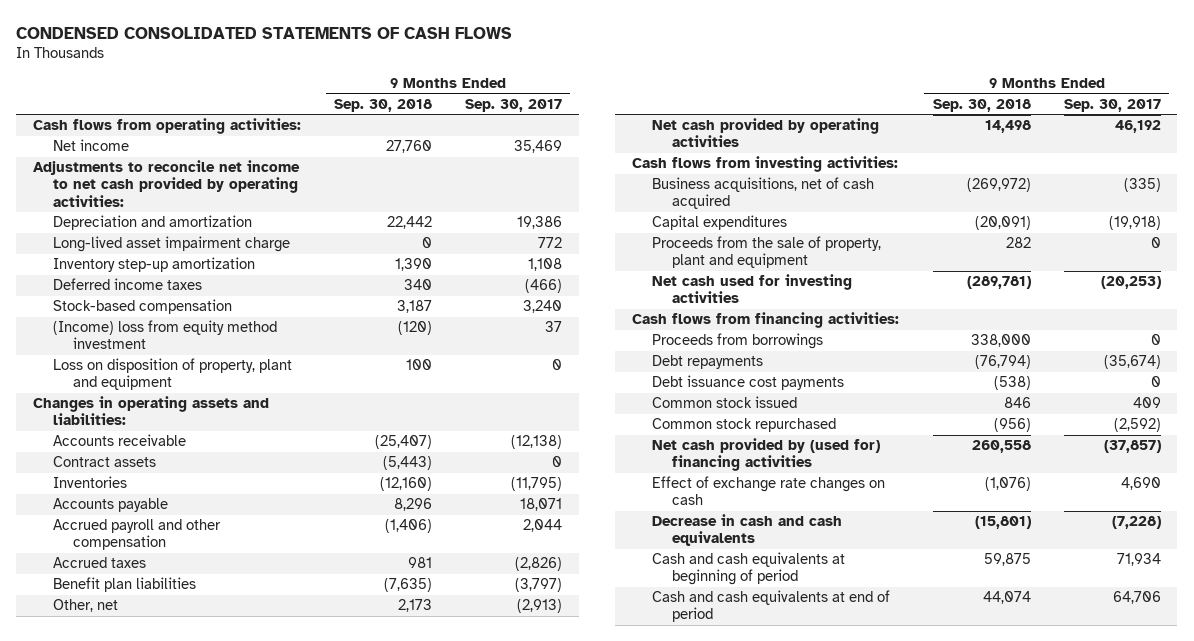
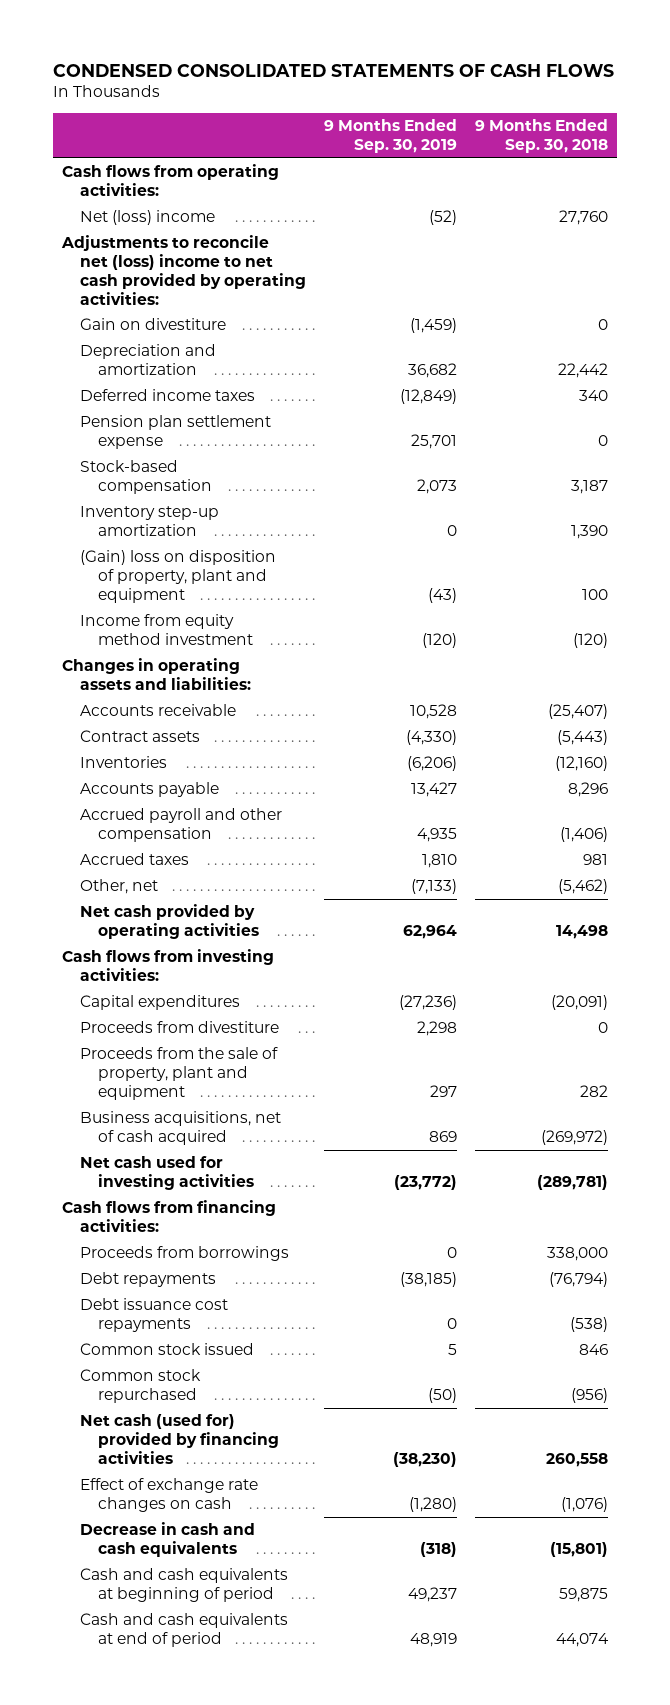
- | 9 Months Ended Sep. 30, 2018 | 9 Months Ended Sep. 30, 2017
+ | 9 Months Ended Sep. 30, 2019 | 9 Months Ended Sep. 30, 2018
- Net income | 27,760 | 35,469
- Adjustments to reconcile net income to net cash provided by operating activities:
+ Net (loss) income | (52) | 27,760
+ Adjustments to reconcile net (loss) income to net cash provided by operating activities:
+ Gain on divestiture | (1,459) | 0
- Long-lived asset impairment charge | 0 | 772
+ Pension plan settlement expense | 25,701 | 0
- (Income) loss from equity method investment | (120) | 37
- Loss on disposition of property, plant and equipment | 100 | 0
moved down: Inventory step-up amortization | 0 | 1,390
+ (Gain) loss on disposition of property, plant and equipment | (43) | 100
+ Income from equity method investment | (120) | (120)
- Benefit plan liabilities | (7,635) | (3,797)
- Other, net | 2,173 | (2,913)
+ Other, net | (7,133) | (5,462)
+ Proceeds from divestiture | 2,298 | 0
moved down: Business acquisitions, net of cash acquired | 869 | (269,972)
- Debt issuance cost payments | (538) | 0
+ Debt issuance cost repayments | 0 | (538)
- Net cash provided by (used for) financing activities | 260,558 | (37,857)
+ Net cash (used for) provided by financing activities | (38,230) | 260,558

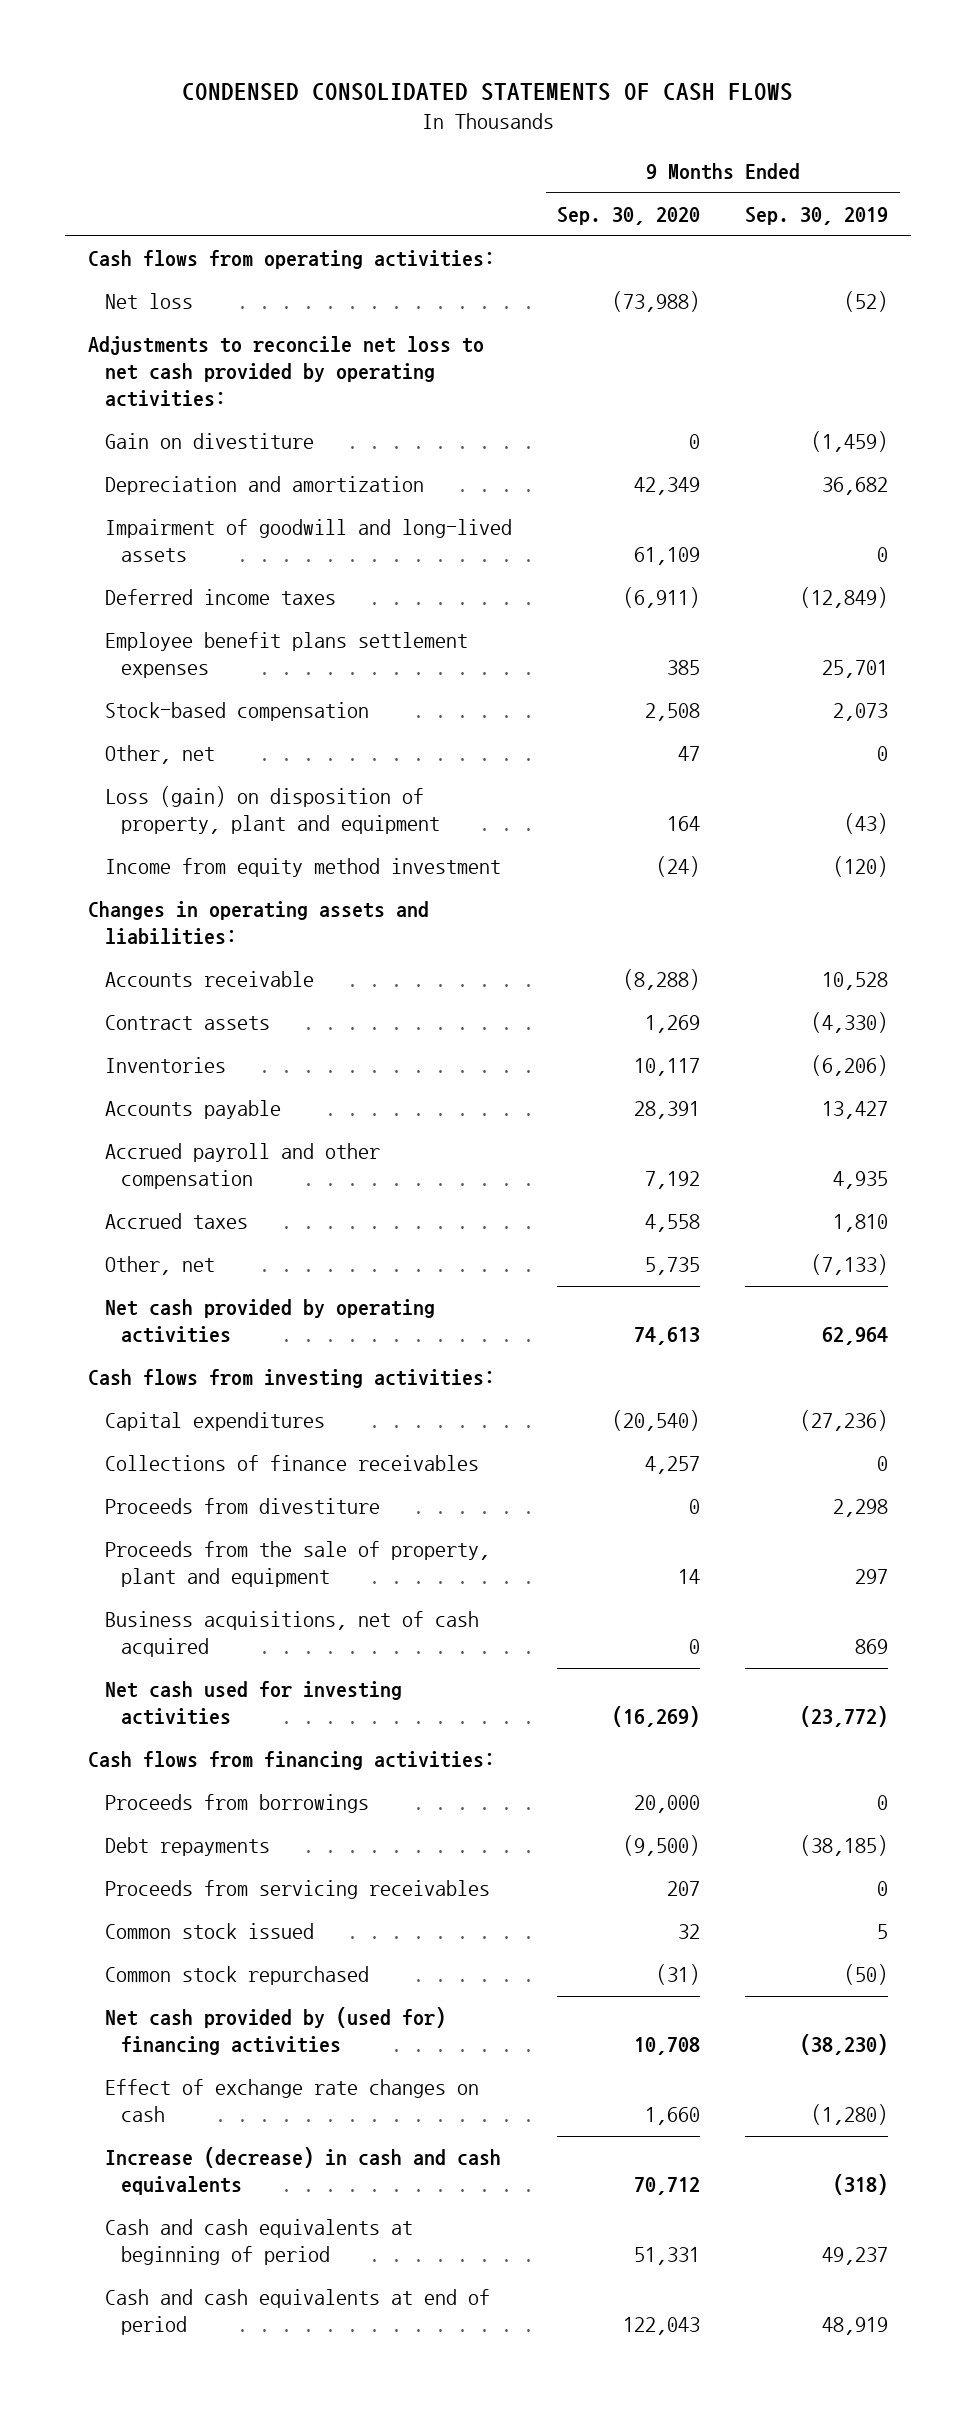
- | 9 Months Ended Sep. 30, 2019 | 9 Months Ended Sep. 30, 2018
+ | 9 Months Ended Sep. 30, 2020 | 9 Months Ended Sep. 30, 2019
- Net (loss) income | (52) | 27,760
- Adjustments to reconcile net (loss) income to net cash provided by operating activities:
+ Net loss | (73,988) | (52)
+ Adjustments to reconcile net loss to net cash provided by operating activities:
+ Impairment of goodwill and long-lived assets | 61,109 | 0
- Pension plan settlement expense | 25,701 | 0
+ Employee benefit plans settlement expenses | 385 | 25,701
- Inventory step-up amortization | 0 | 1,390
- (Gain) loss on disposition of property, plant and equipment | (43) | 100
+ Other, net | 47 | 0
+ Loss (gain) on disposition of property, plant and equipment | 164 | (43)
+ Collections of finance receivables | 4,257 | 0
- Debt issuance cost repayments | 0 | (538)
+ Proceeds from servicing receivables | 207 | 0
- Net cash (used for) provided by financing activities | (38,230) | 260,558
+ Net cash provided by (used for) financing activities | 10,708 | (38,230)
- Decrease in cash and cash equivalents | (318) | (15,801)
+ Increase (decrease) in cash and cash equivalents | 70,712 | (318)

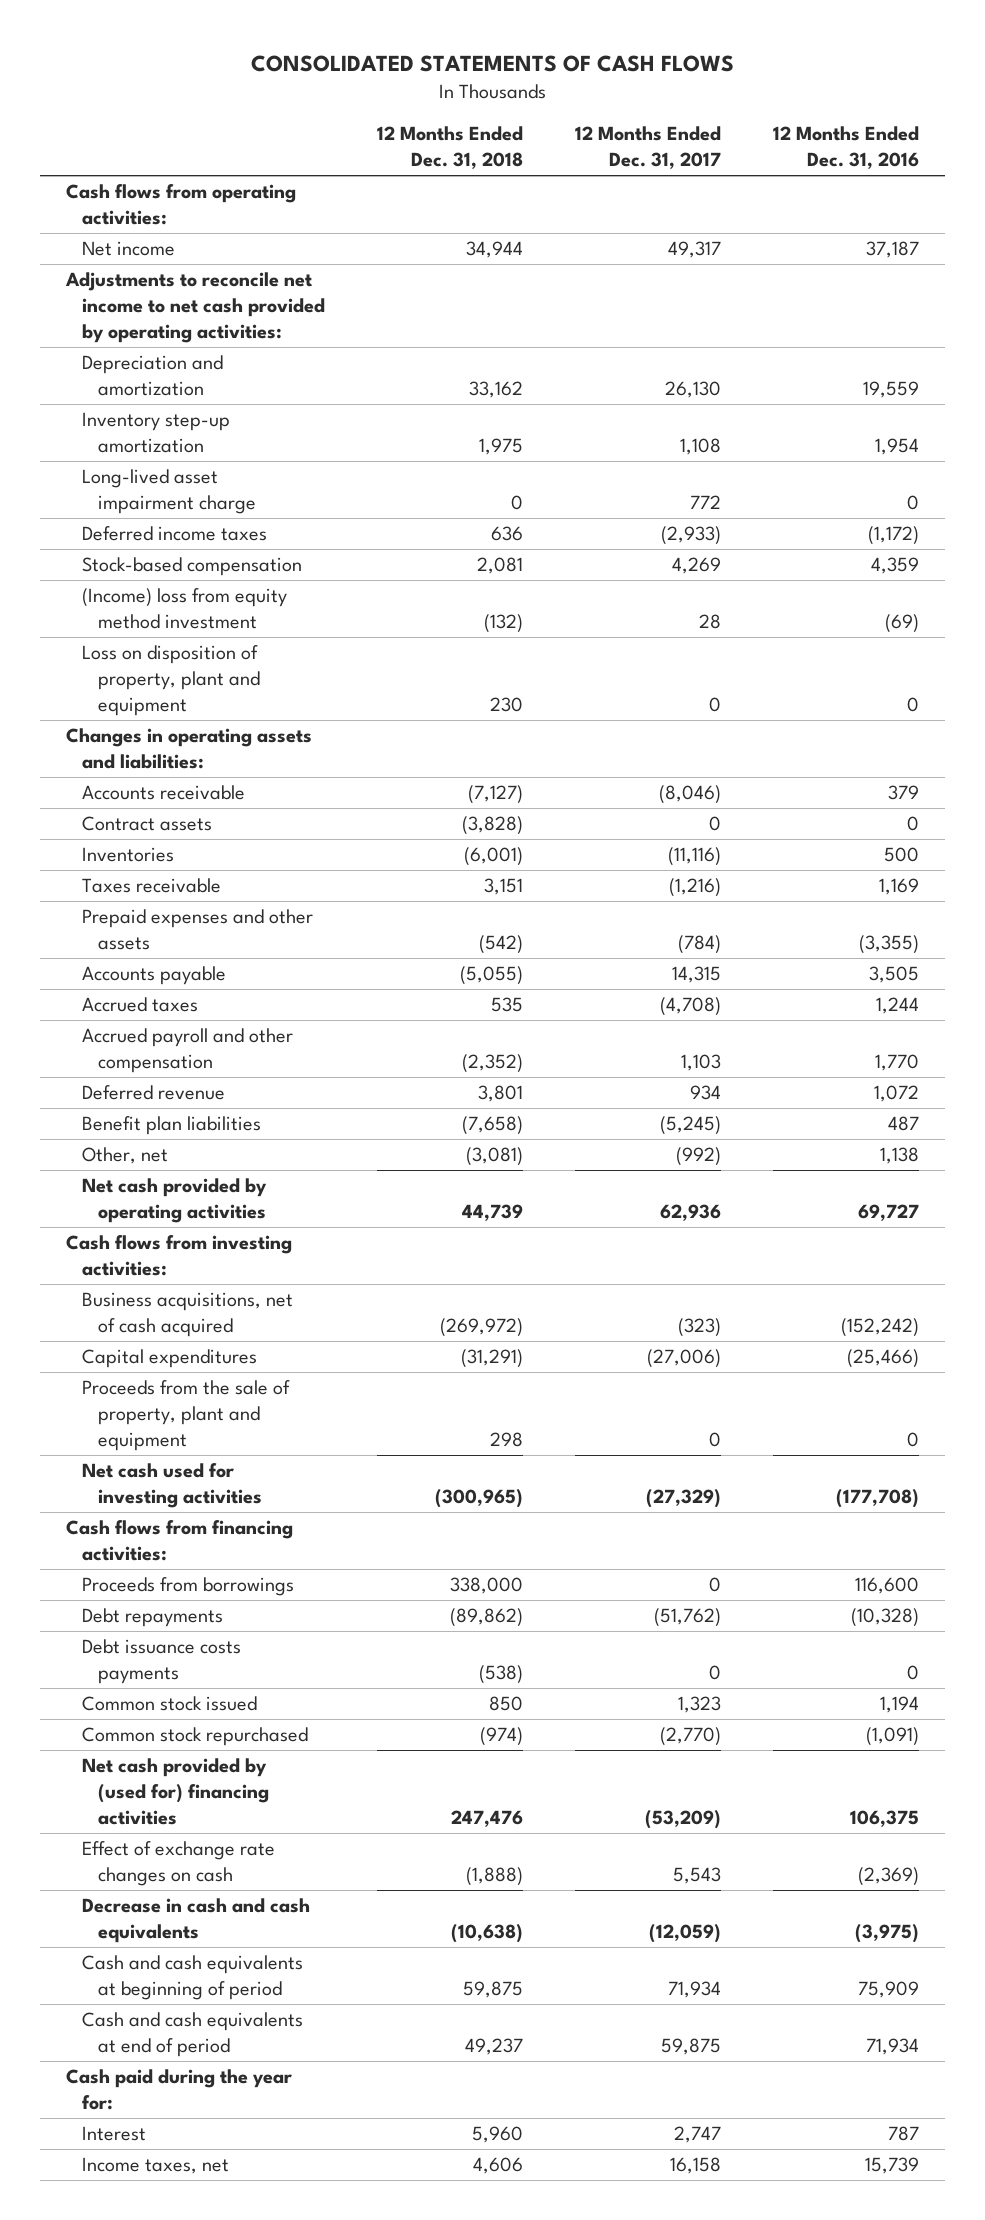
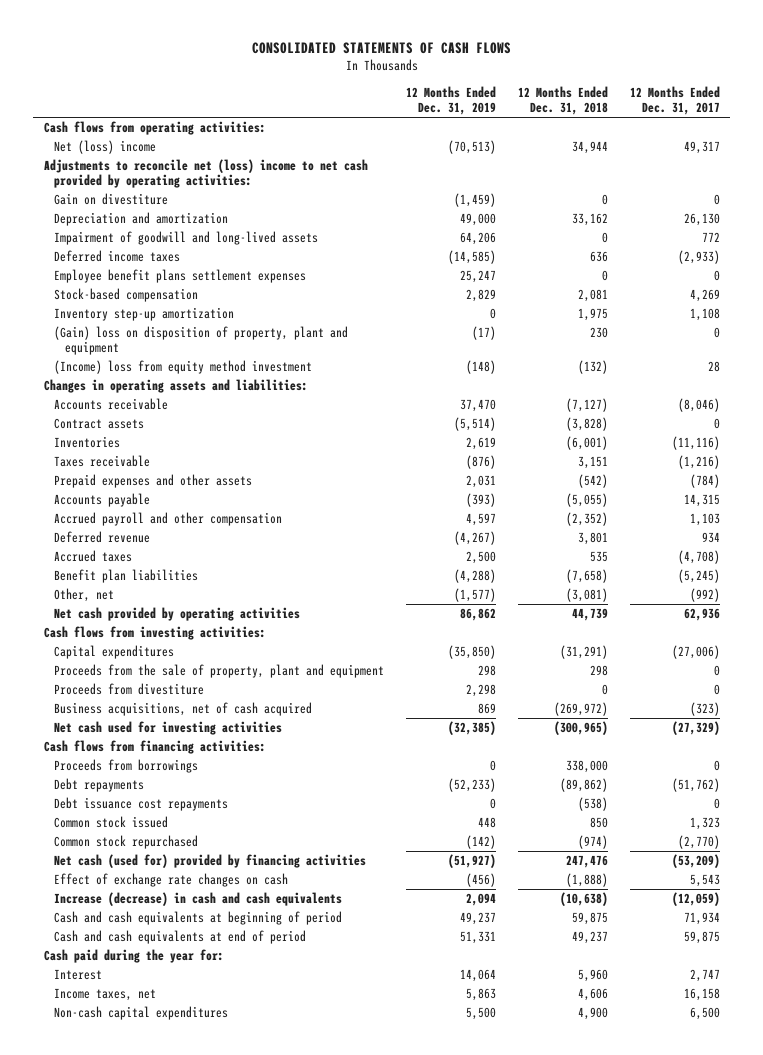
- | 12 Months Ended Dec. 31, 2018 | 12 Months Ended Dec. 31, 2017 | 12 Months Ended Dec. 31, 2016
+ | 12 Months Ended Dec. 31, 2019 | 12 Months Ended Dec. 31, 2018 | 12 Months Ended Dec. 31, 2017
- Net income | 34,944 | 49,317 | 37,187
- Adjustments to reconcile net income to net cash provided by operating activities:
+ Net (loss) income | (70,513) | 34,944 | 49,317
+ Adjustments to reconcile net (loss) income to net cash provided by operating activities:
+ Gain on divestiture | (1,459) | 0 | 0
- Long-lived asset impairment charge | 0 | 772 | 0
+ Impairment of goodwill and long-lived assets | 64,206 | 0 | 772
+ Employee benefit plans settlement expenses | 25,247 | 0 | 0
moved down: Inventory step-up amortization | 0 | 1,975 | 1,108
+ (Gain) loss on disposition of property, plant and equipment | (17) | 230 | 0
- Loss on disposition of property, plant and equipment | 230 | 0 | 0
moved down: Accrued taxes | 2,500 | 535 | (4,708)
+ Proceeds from divestiture | 2,298 | 0 | 0
moved down: Business acquisitions, net of cash acquired | 869 | (269,972) | (323)
- Debt issuance costs payments | (538) | 0 | 0
+ Debt issuance cost repayments | 0 | (538) | 0
- Net cash provided by (used for) financing activities | 247,476 | (53,209) | 106,375
+ Net cash (used for) provided by financing activities | (51,927) | 247,476 | (53,209)
- Decrease in cash and cash equivalents | (10,638) | (12,059) | (3,975)
+ Increase (decrease) in cash and cash equivalents | 2,094 | (10,638) | (12,059)
+ Non-cash capital expenditures | 5,500 | 4,900 | 6,500

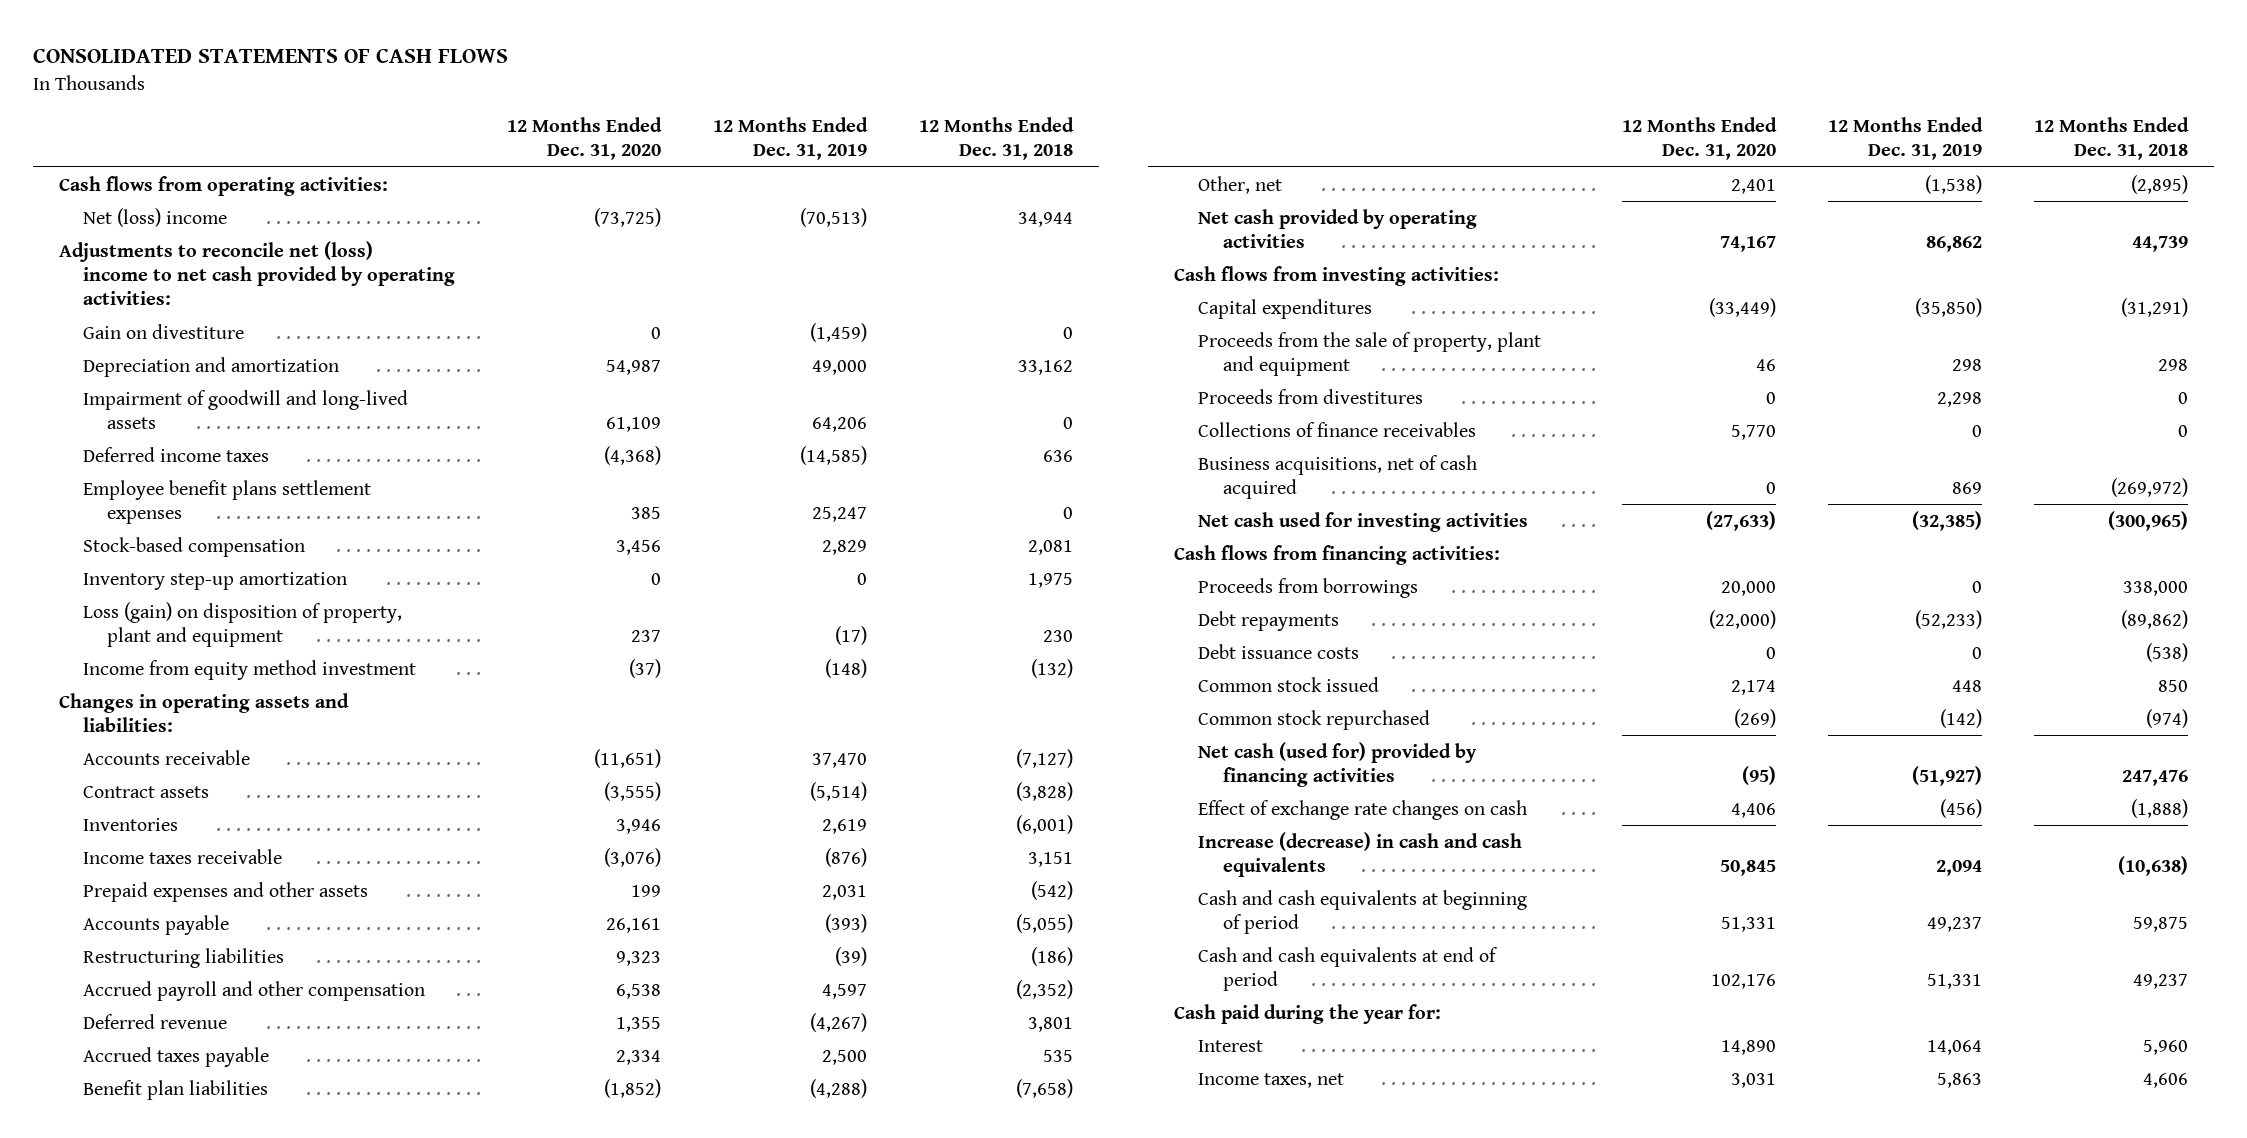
- | 12 Months Ended Dec. 31, 2019 | 12 Months Ended Dec. 31, 2018 | 12 Months Ended Dec. 31, 2017
+ | 12 Months Ended Dec. 31, 2020 | 12 Months Ended Dec. 31, 2019 | 12 Months Ended Dec. 31, 2018
- (Gain) loss on disposition of property, plant and equipment | (17) | 230 | 0
- (Income) loss from equity method investment | (148) | (132) | 28
+ Loss (gain) on disposition of property, plant and equipment | 237 | (17) | 230
+ Income from equity method investment | (37) | (148) | (132)
- Taxes receivable | (876) | 3,151 | (1,216)
+ Income taxes receivable | (3,076) | (876) | 3,151
+ Restructuring liabilities | 9,323 | (39) | (186)
- Accrued taxes | 2,500 | 535 | (4,708)
+ Accrued taxes payable | 2,334 | 2,500 | 535
- Other, net | (1,577) | (3,081) | (992)
+ Other, net | 2,401 | (1,538) | (2,895)
- Proceeds from divestiture | 2,298 | 0 | 0
+ Proceeds from divestitures | 0 | 2,298 | 0
+ Collections of finance receivables | 5,770 | 0 | 0
- Debt issuance cost repayments | 0 | (538) | 0
+ Debt issuance costs | 0 | 0 | (538)
- Non-cash capital expenditures | 5,500 | 4,900 | 6,500

